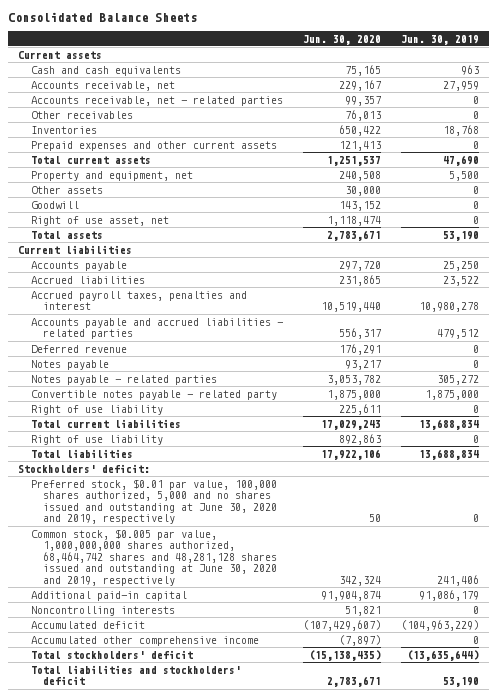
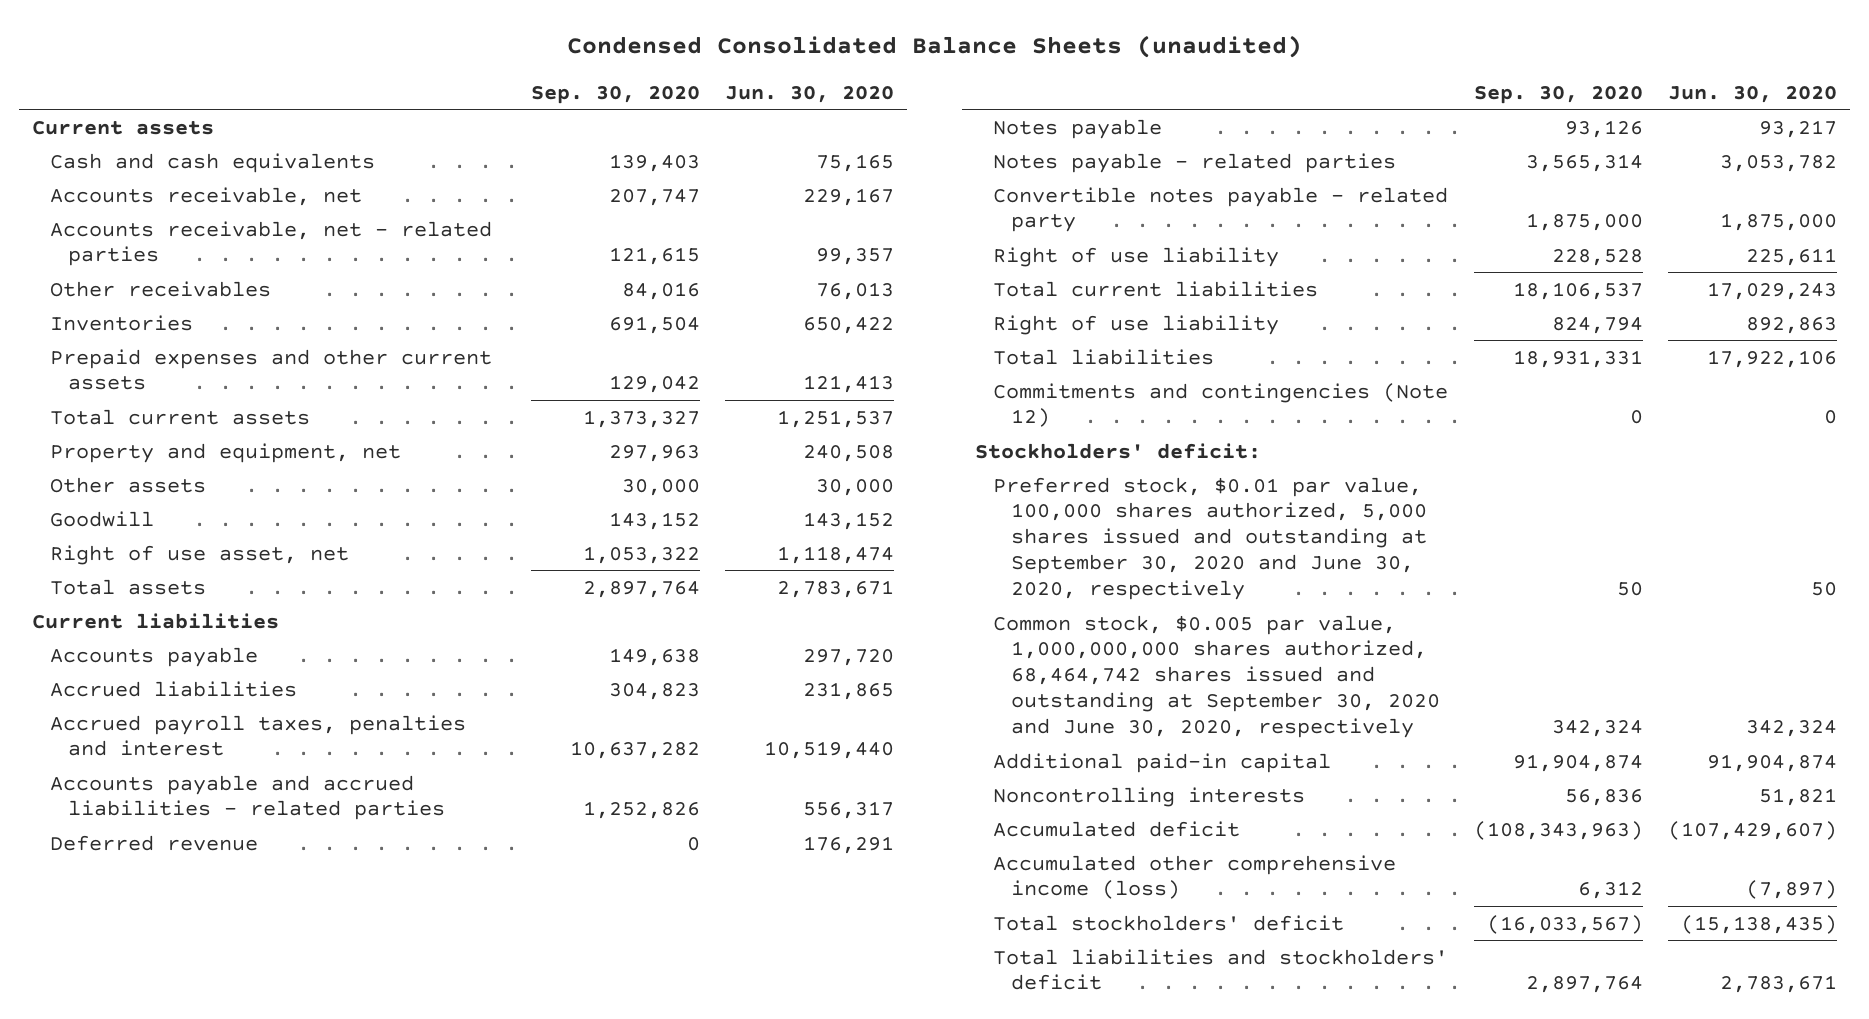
- Consolidated Balance Sheets
+ Condensed Consolidated Balance Sheets (unaudited)
- | Jun. 30, 2020 | Jun. 30, 2019
+ | Sep. 30, 2020 | Jun. 30, 2020
+ Commitments and contingencies (Note 12) | 0 | 0
- Preferred stock, $0.01 par value, 100,000 shares authorized, 5,000 and no shares issued and outstanding at June 30, 2020 and 2019, respectively | 50 | 0
- Common stock, $0.005 par value, 1,000,000,000 shares authorized, 68,464,742 shares and 48,281,128 shares issued and outstanding at June 30, 2020 and 2019, respectively | 342,324 | 241,406
+ Preferred stock, $0.01 par value, 100,000 shares authorized, 5,000 shares issued and outstanding at September 30, 2020 and June 30, 2020, respectively | 50 | 50
+ Common stock, $0.005 par value, 1,000,000,000 shares authorized, 68,464,742 shares issued and outstanding at September 30, 2020 and June 30, 2020, respectively | 342,324 | 342,324
- Accumulated other comprehensive income | (7,897) | 0
+ Accumulated other comprehensive income (loss) | 6,312 | (7,897)

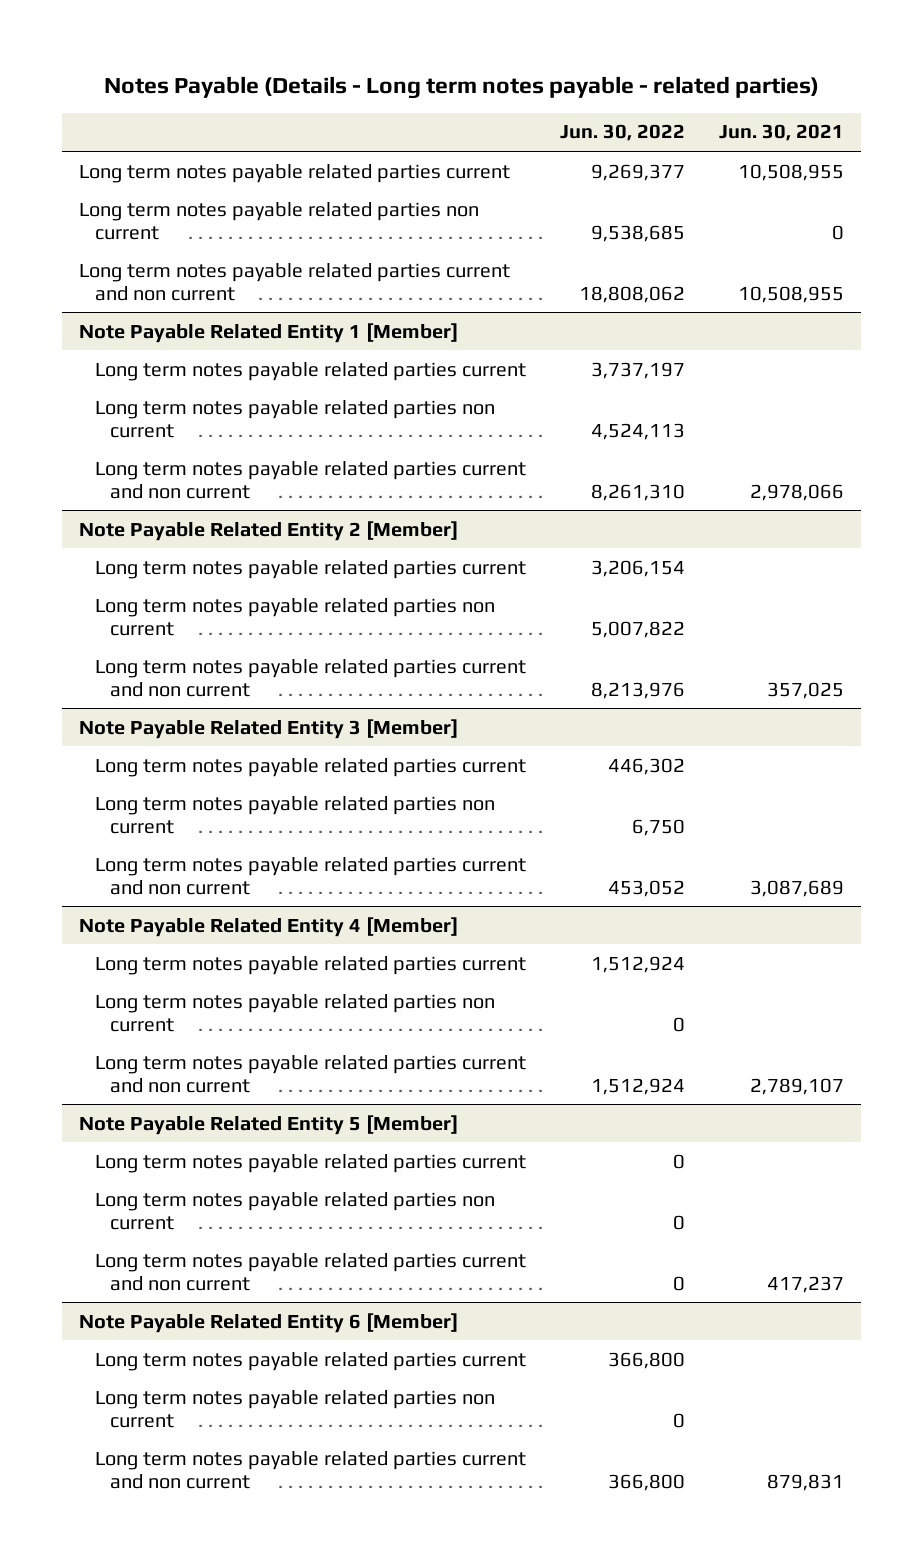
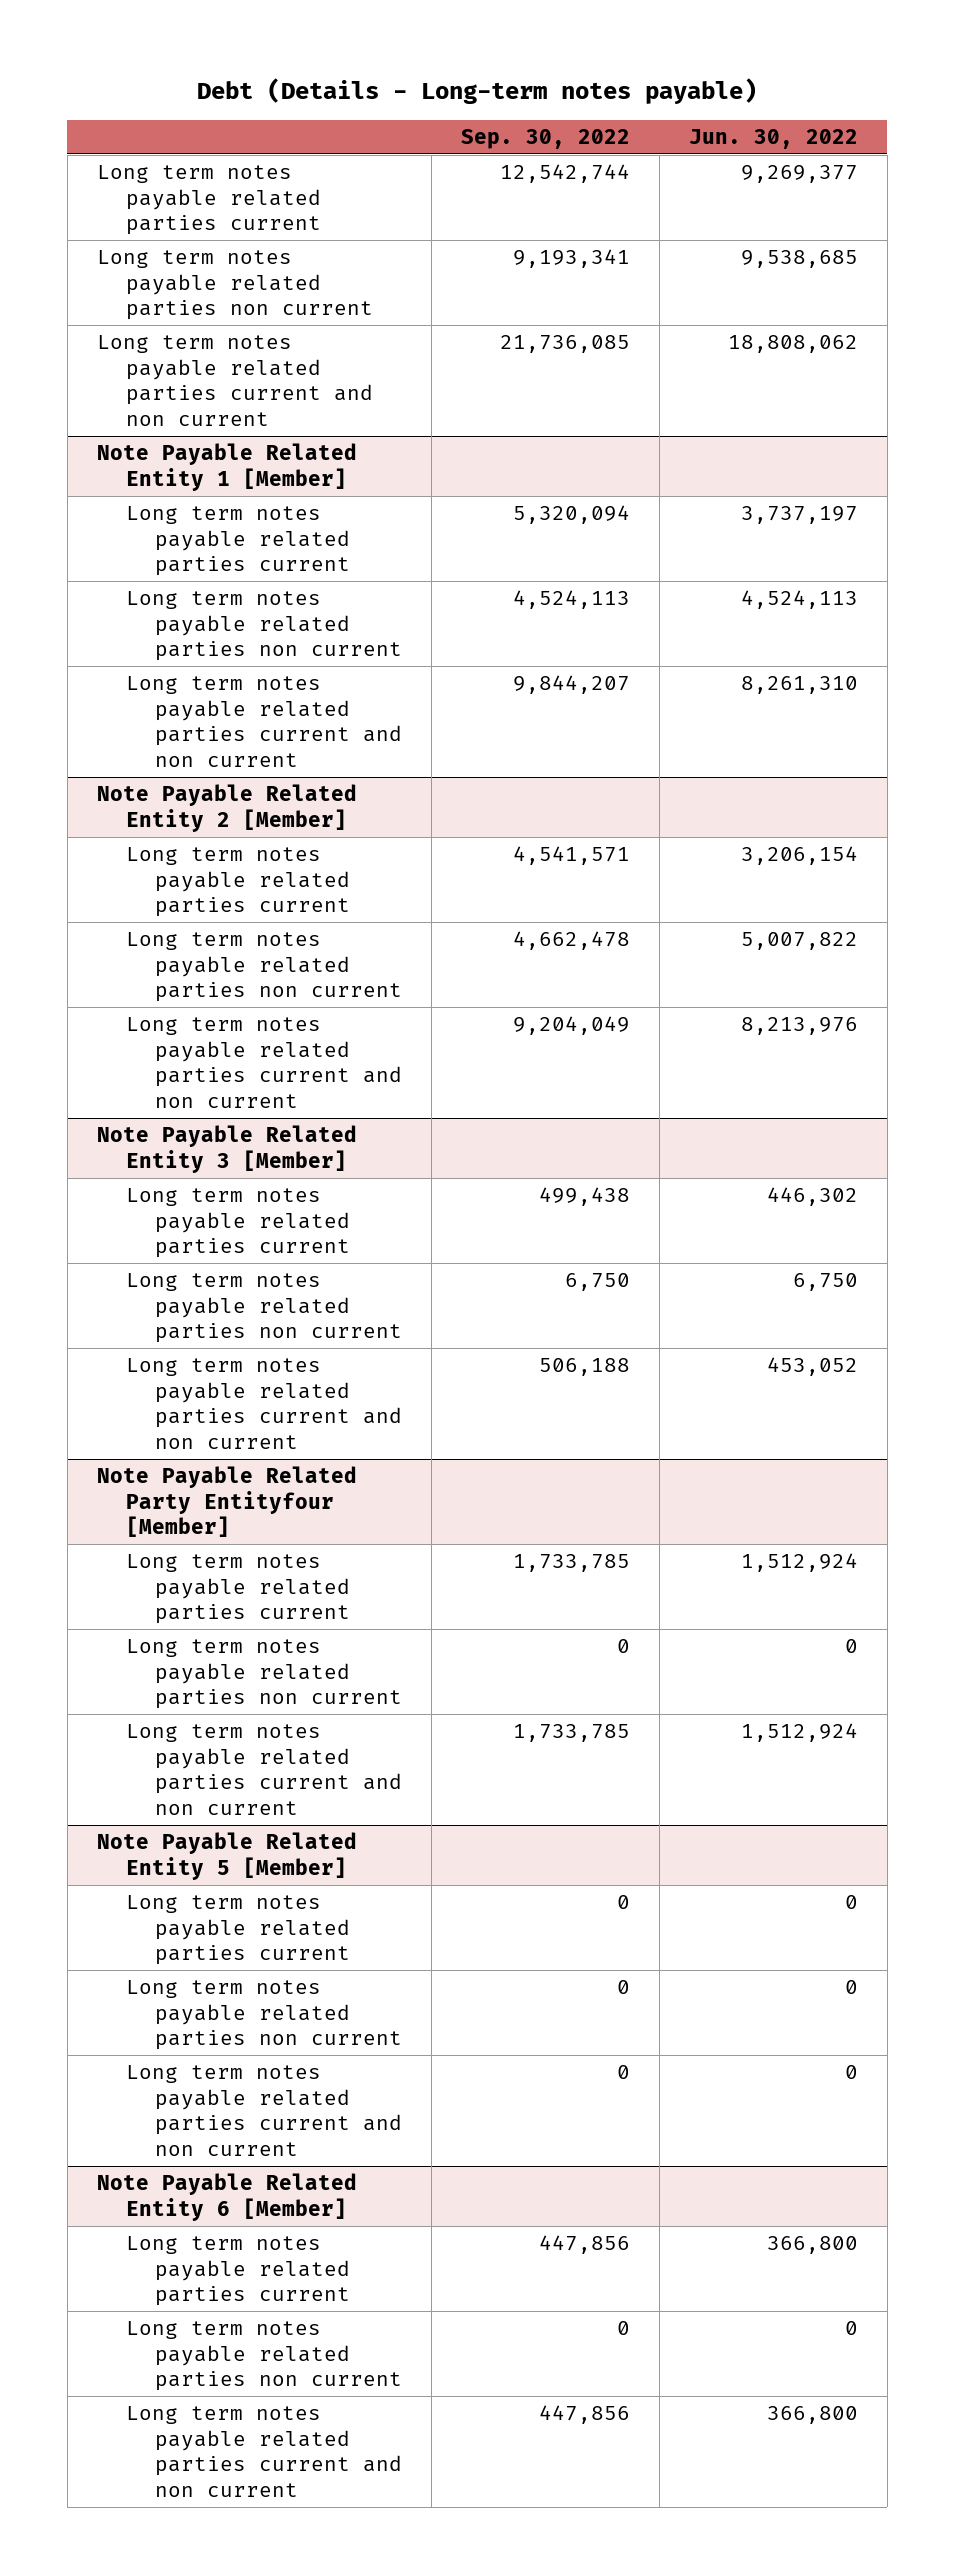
- Notes Payable (Details - Long term notes payable - related parties)
+ Debt (Details - Long-term notes payable)
- | Jun. 30, 2022 | Jun. 30, 2021
+ | Sep. 30, 2022 | Jun. 30, 2022
- Note Payable Related Entity 4 [Member]
+ Note Payable Related Party Entityfour [Member]

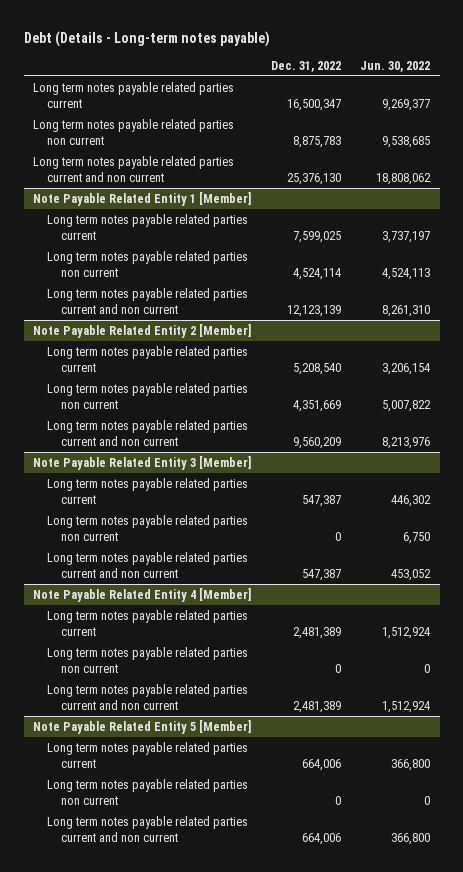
- | Sep. 30, 2022 | Jun. 30, 2022
+ | Dec. 31, 2022 | Jun. 30, 2022
- Note Payable Related Party Entityfour [Member]
+ Note Payable Related Entity 4 [Member]
@ Note Payable Related Entity 5 [Member]
- Long term notes payable related parties current | 0 | 0
- Long term notes payable related parties non current | 0 | 0
- Long term notes payable related parties current and non current | 0 | 0
- Note Payable Related Entity 6 [Member]

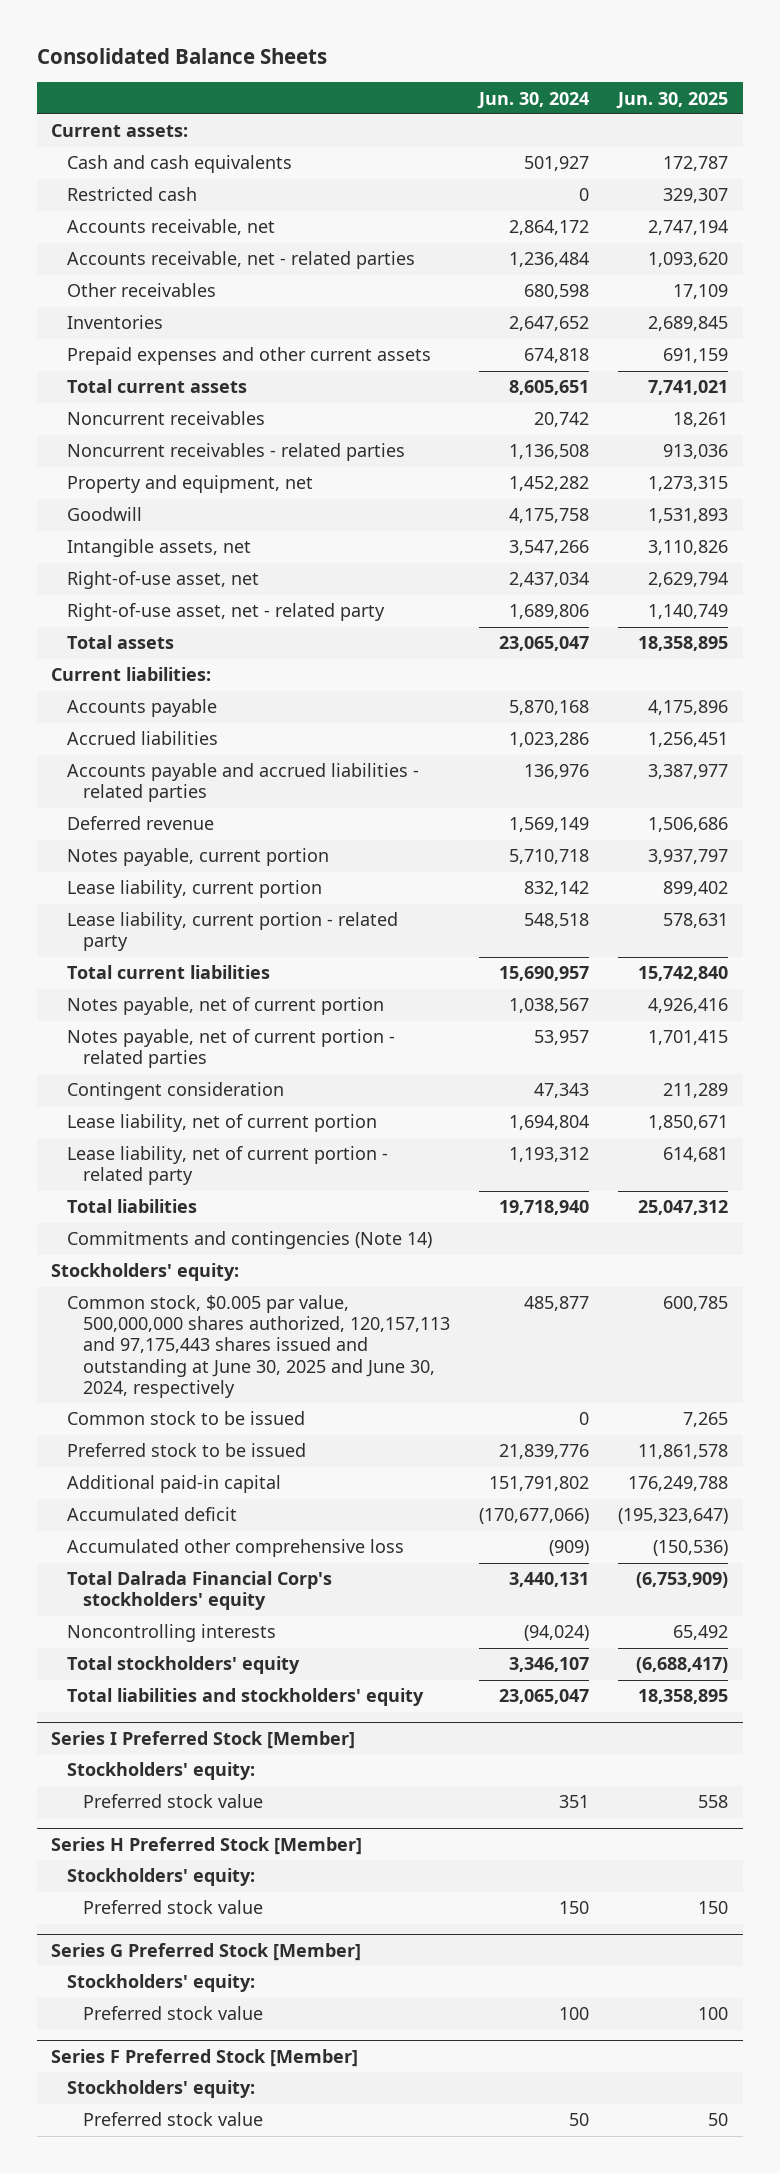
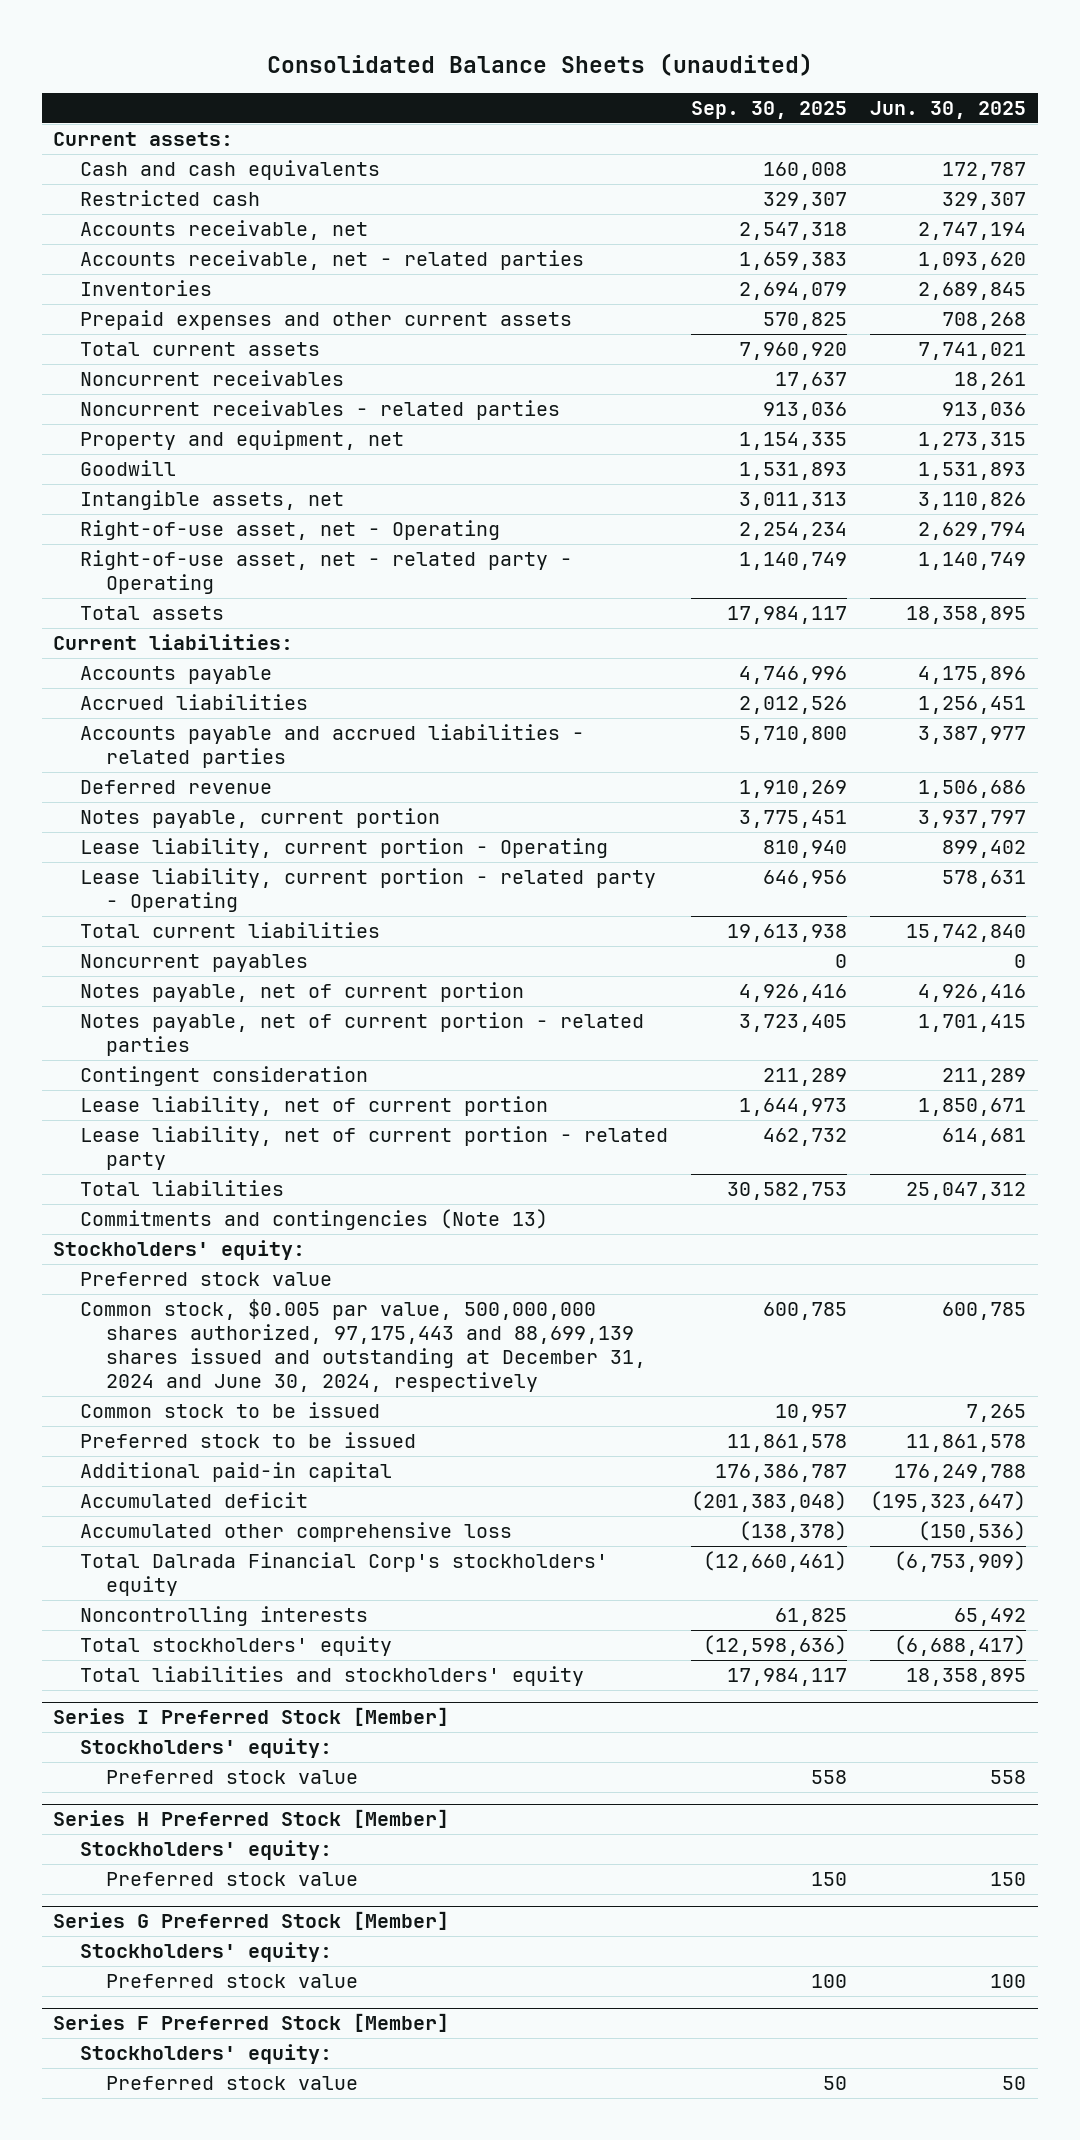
- Consolidated Balance Sheets
+ Consolidated Balance Sheets (unaudited)
- | Jun. 30, 2024 | Jun. 30, 2025
+ | Sep. 30, 2025 | Jun. 30, 2025
- Other receivables | 680,598 | 17,109
- Prepaid expenses and other current assets | 674,818 | 691,159
+ Prepaid expenses and other current assets | 570,825 | 708,268
- Right-of-use asset, net | 2,437,034 | 2,629,794
- Right-of-use asset, net - related party | 1,689,806 | 1,140,749
+ Right-of-use asset, net - Operating | 2,254,234 | 2,629,794
+ Right-of-use asset, net - related party - Operating | 1,140,749 | 1,140,749
- Lease liability, current portion | 832,142 | 899,402
- Lease liability, current portion - related party | 548,518 | 578,631
+ Lease liability, current portion - Operating | 810,940 | 899,402
+ Lease liability, current portion - related party - Operating | 646,956 | 578,631
+ Noncurrent payables | 0 | 0
- Commitments and contingencies (Note 14)
+ Commitments and contingencies (Note 13)
- Common stock, $0.005 par value, 500,000,000 shares authorized, 120,157,113 and 97,175,443 shares issued and outstanding at June 30, 2025 and June 30, 2024, respectively | 485,877 | 600,785
+ Preferred stock value
+ Common stock, $0.005 par value, 500,000,000 shares authorized, 97,175,443 and 88,699,139 shares issued and outstanding at December 31, 2024 and June 30, 2024, respectively | 600,785 | 600,785

